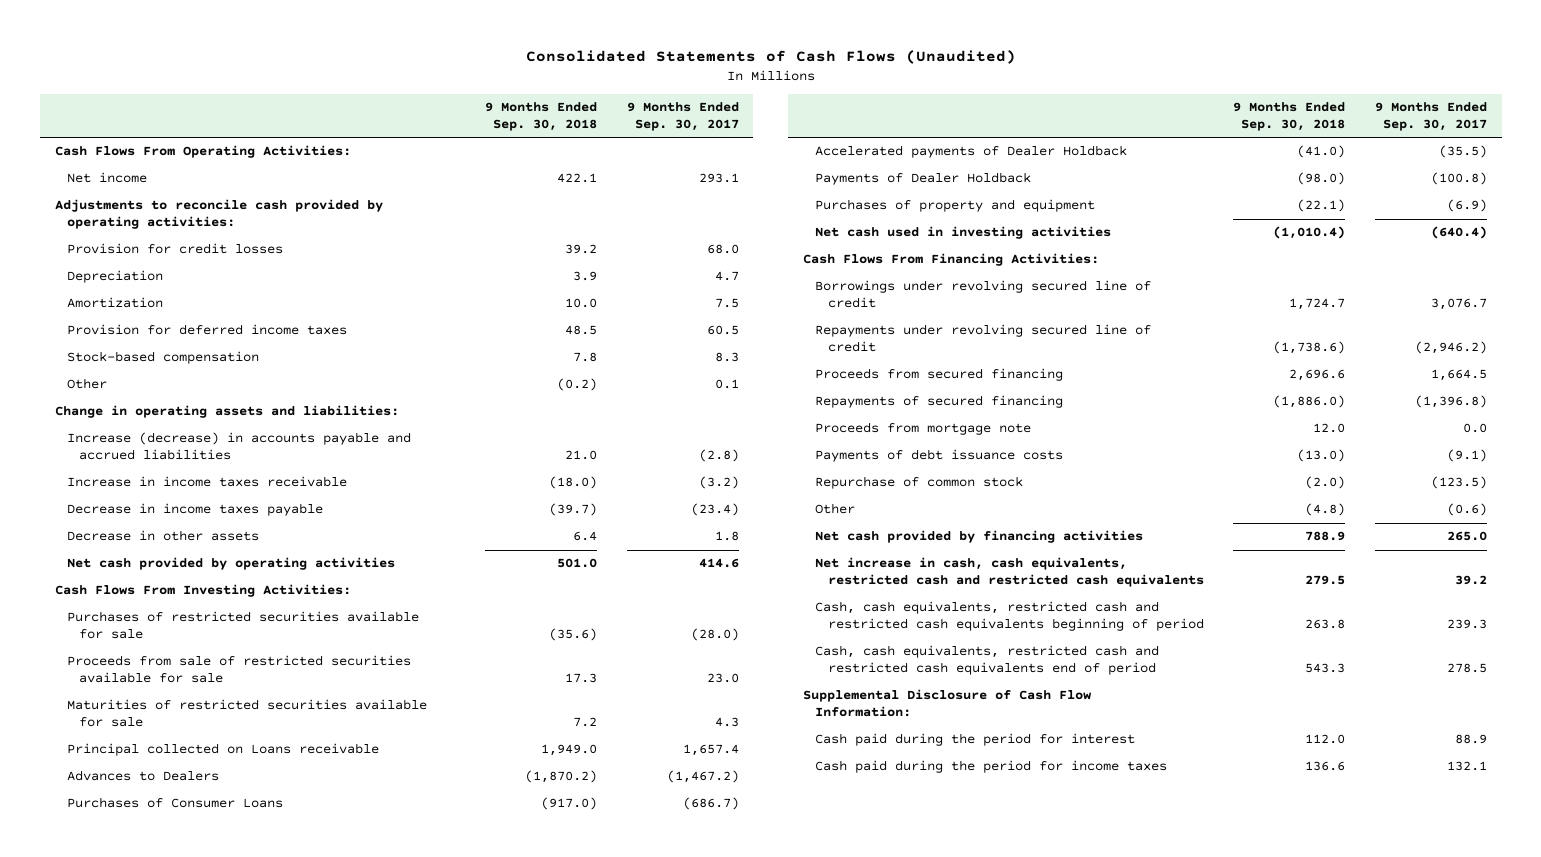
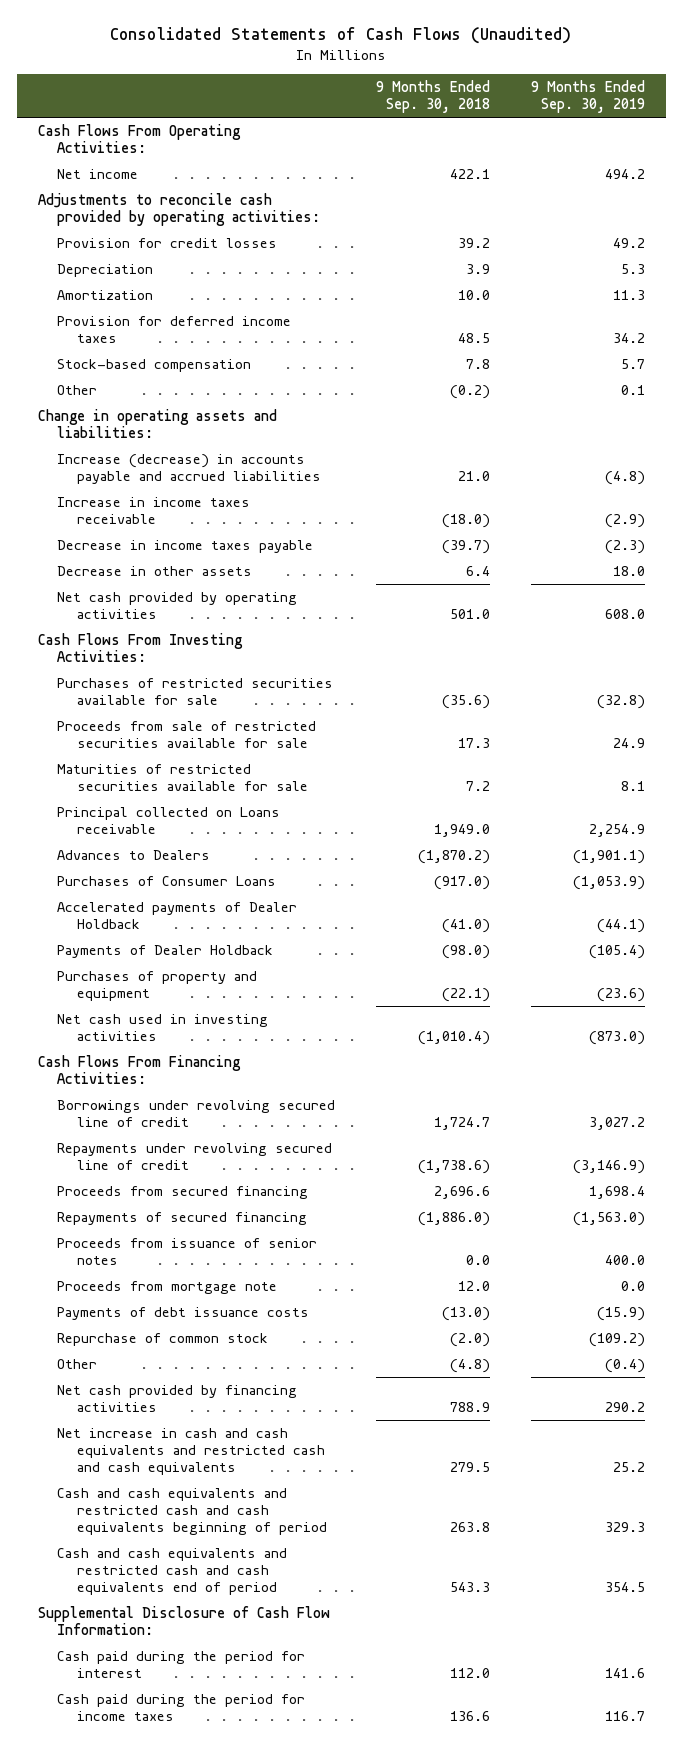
- | 9 Months Ended Sep. 30, 2018 | 9 Months Ended Sep. 30, 2017
+ | 9 Months Ended Sep. 30, 2018 | 9 Months Ended Sep. 30, 2019
+ Proceeds from issuance of senior notes | 0.0 | 400.0
- Net increase in cash, cash equivalents, restricted cash and restricted cash equivalents | 279.5 | 39.2
- Cash, cash equivalents, restricted cash and restricted cash equivalents beginning of period | 263.8 | 239.3
- Cash, cash equivalents, restricted cash and restricted cash equivalents end of period | 543.3 | 278.5
+ Net increase in cash and cash equivalents and restricted cash and cash equivalents | 279.5 | 25.2
+ Cash and cash equivalents and restricted cash and cash equivalents beginning of period | 263.8 | 329.3
+ Cash and cash equivalents and restricted cash and cash equivalents end of period | 543.3 | 354.5

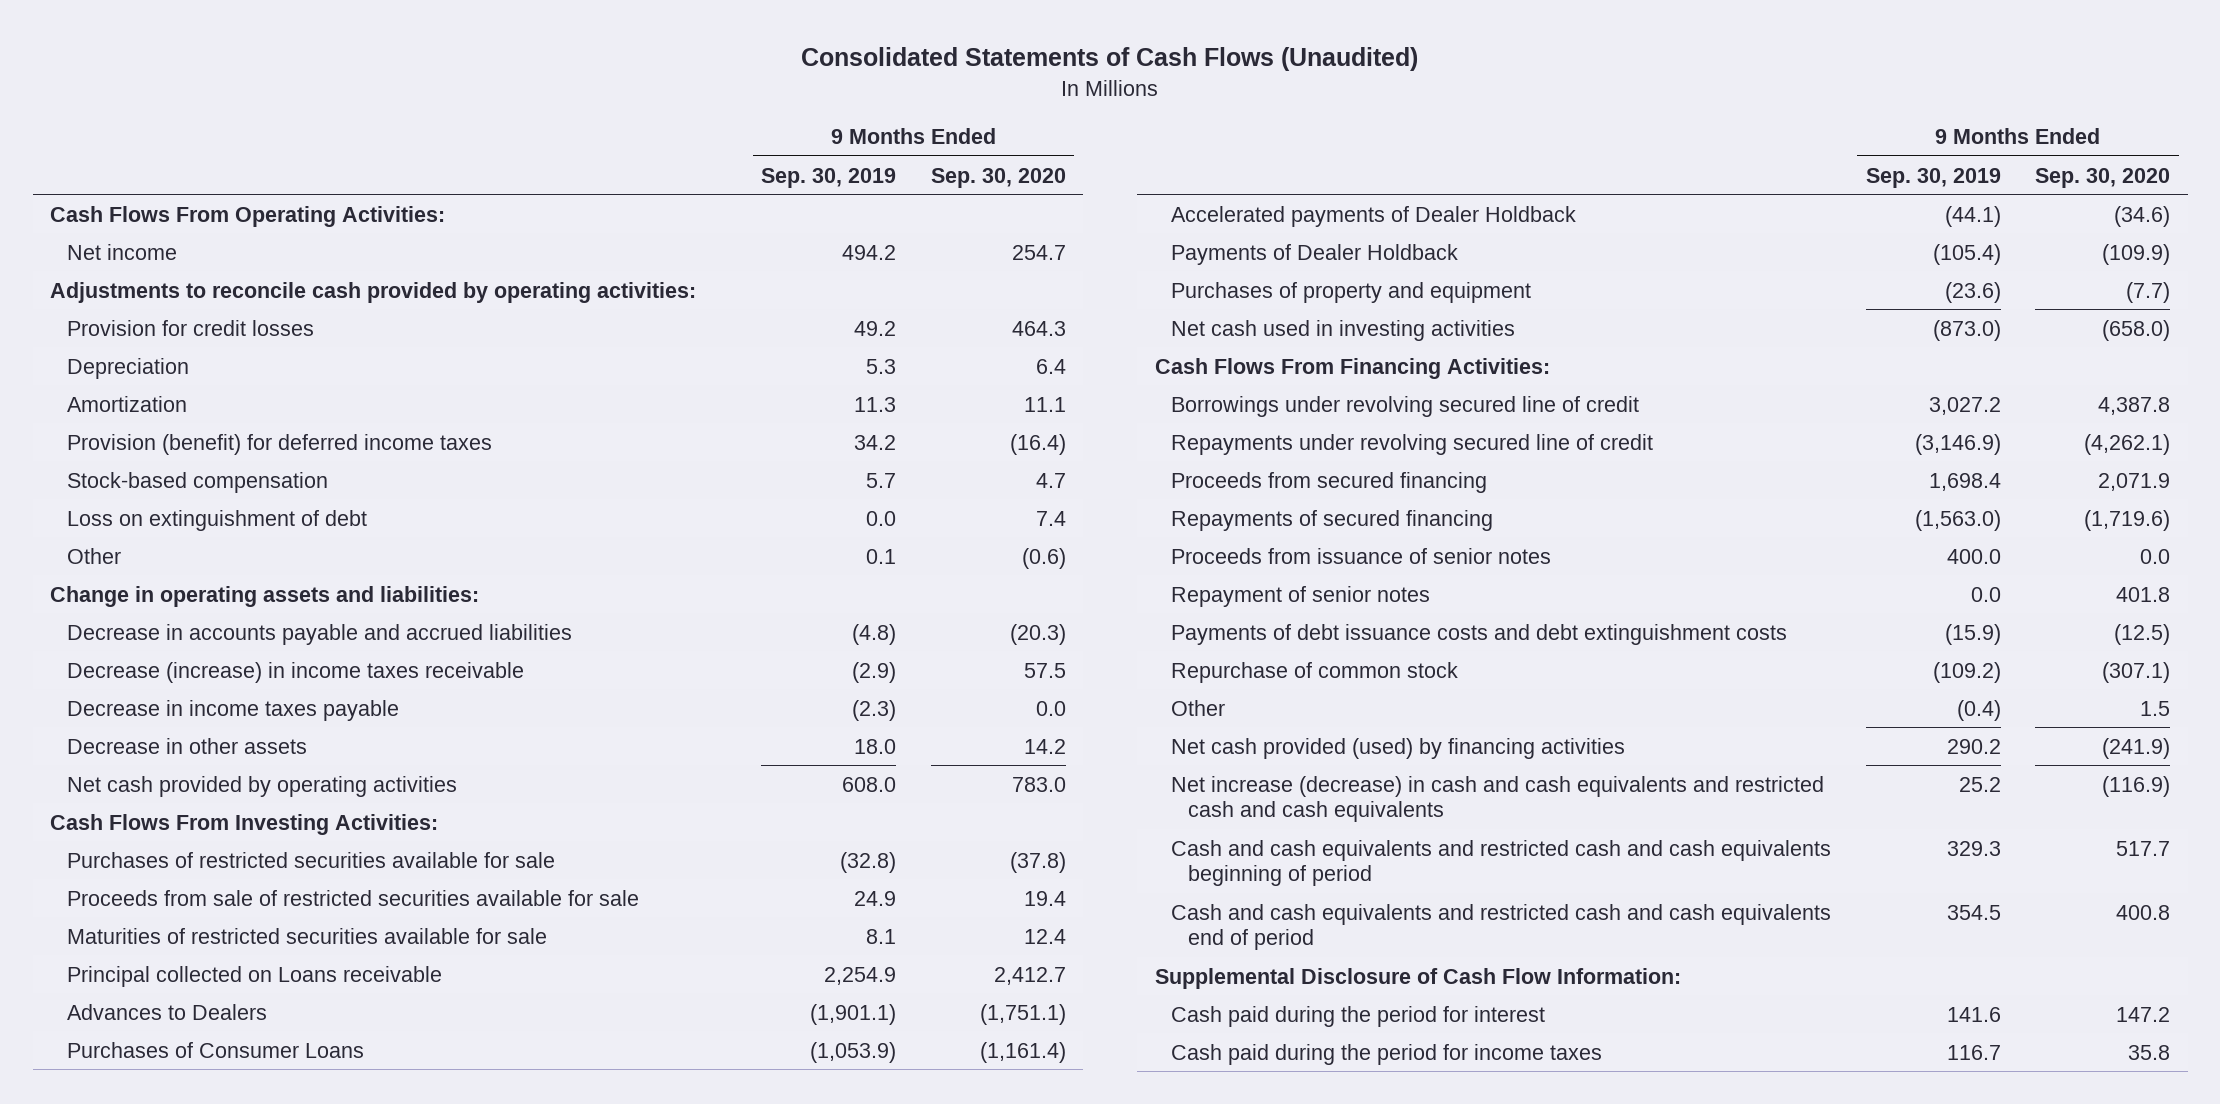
- | 9 Months Ended Sep. 30, 2018 | 9 Months Ended Sep. 30, 2019
+ | 9 Months Ended Sep. 30, 2019 | 9 Months Ended Sep. 30, 2020
- Provision for deferred income taxes | 48.5 | 34.2
+ Provision (benefit) for deferred income taxes | 34.2 | (16.4)
+ Loss on extinguishment of debt | 0.0 | 7.4
- Increase (decrease) in accounts payable and accrued liabilities | 21.0 | (4.8)
- Increase in income taxes receivable | (18.0) | (2.9)
+ Decrease in accounts payable and accrued liabilities | (4.8) | (20.3)
+ Decrease (increase) in income taxes receivable | (2.9) | 57.5
- Proceeds from mortgage note | 12.0 | 0.0
- Payments of debt issuance costs | (13.0) | (15.9)
+ Repayment of senior notes | 0.0 | 401.8
+ Payments of debt issuance costs and debt extinguishment costs | (15.9) | (12.5)
- Net cash provided by financing activities | 788.9 | 290.2
- Net increase in cash and cash equivalents and restricted cash and cash equivalents | 279.5 | 25.2
+ Net cash provided (used) by financing activities | 290.2 | (241.9)
+ Net increase (decrease) in cash and cash equivalents and restricted cash and cash equivalents | 25.2 | (116.9)

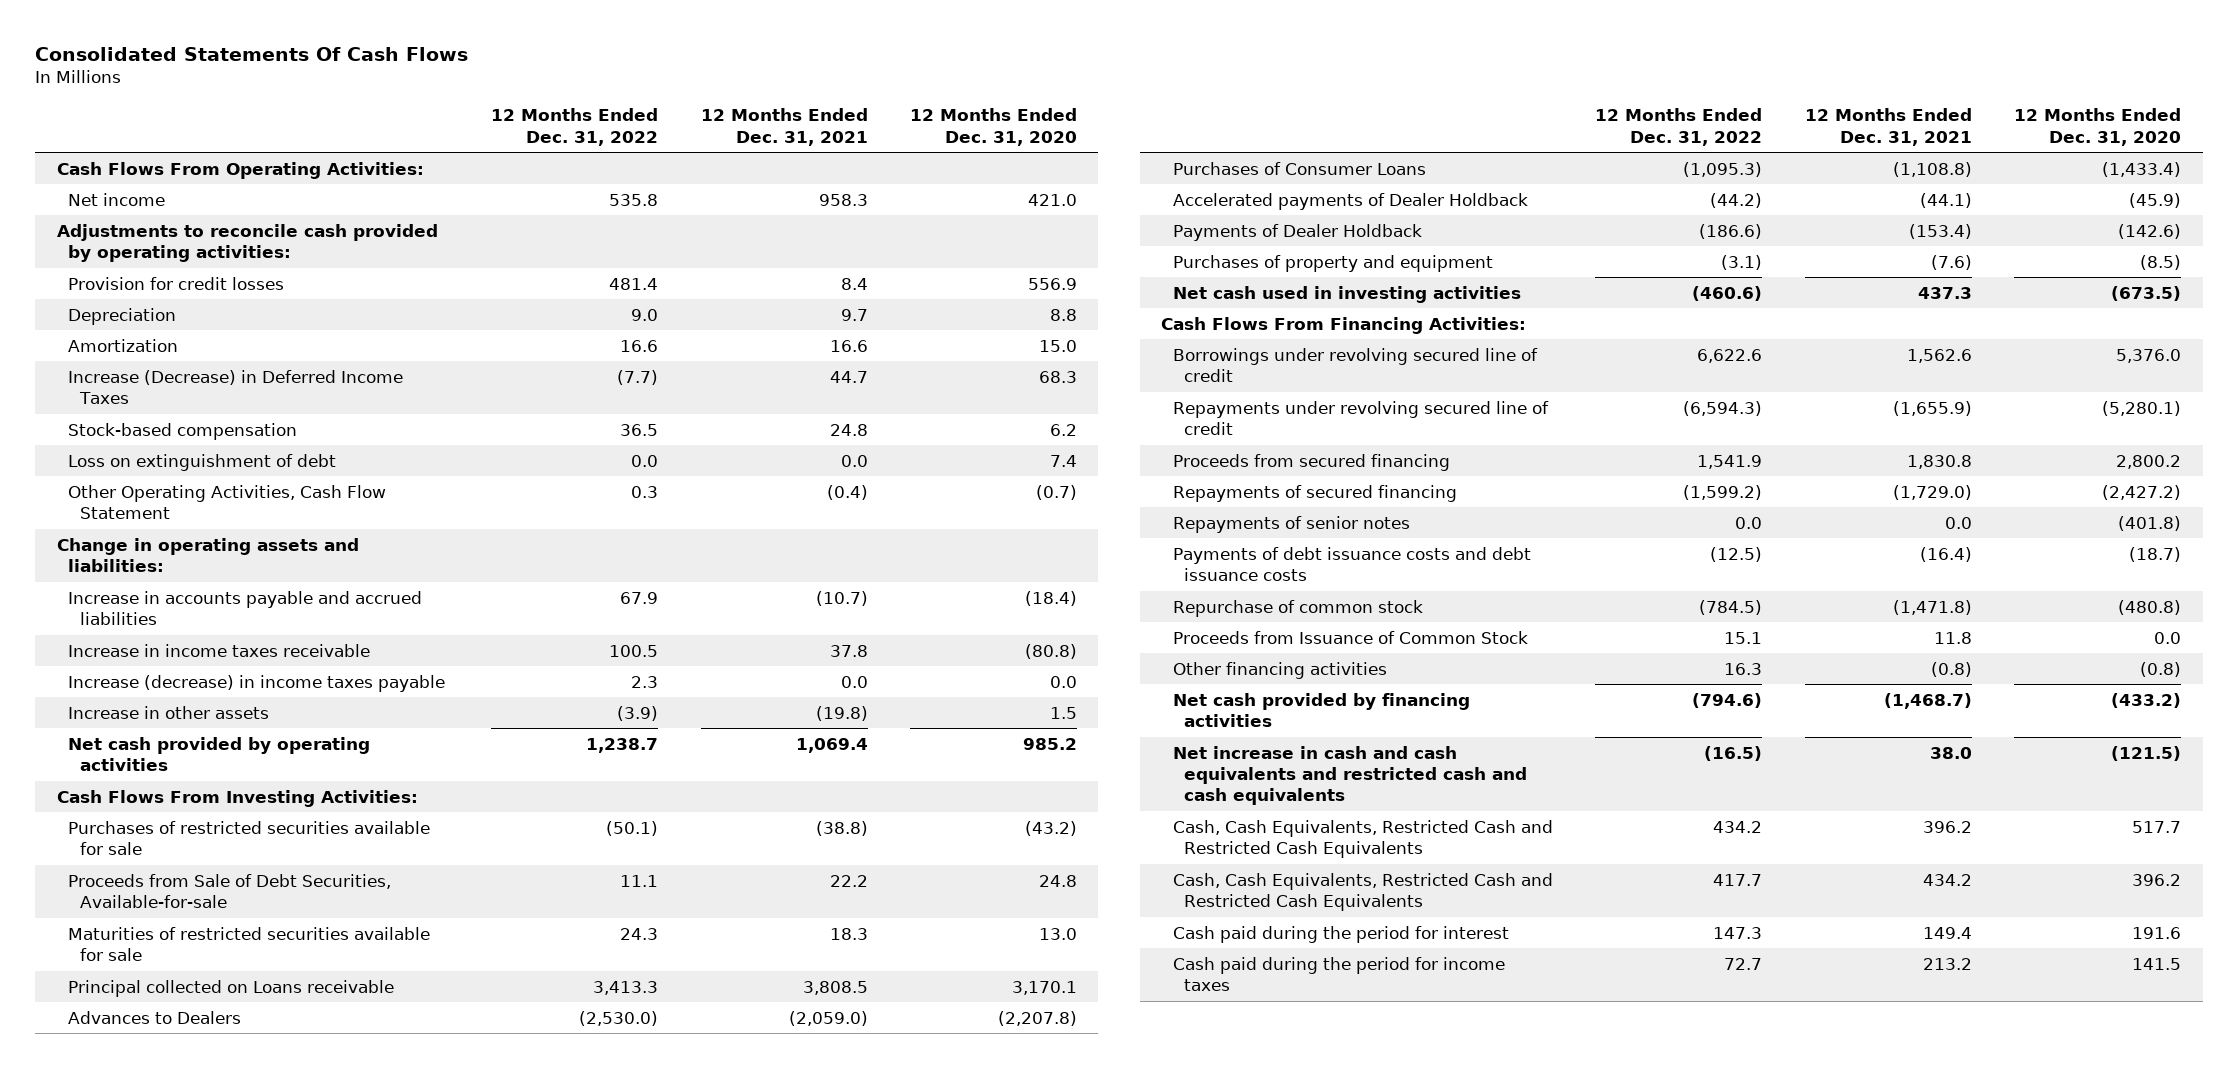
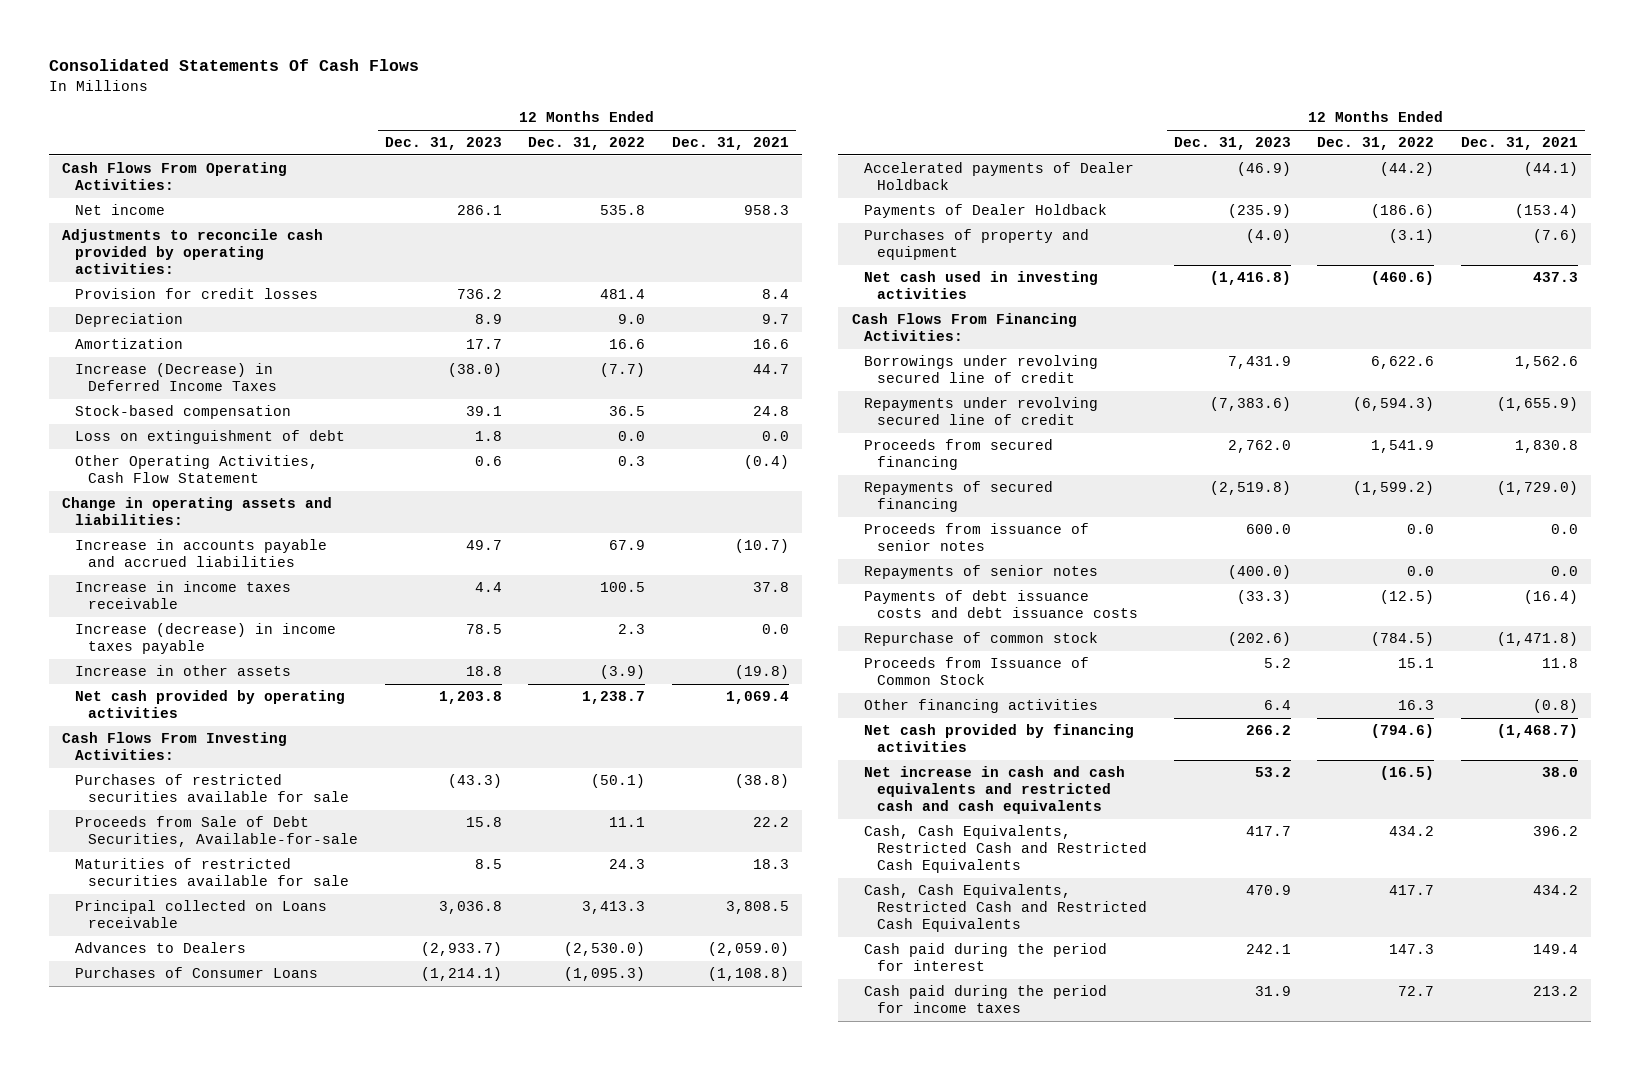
- | 12 Months Ended Dec. 31, 2022 | 12 Months Ended Dec. 31, 2021 | 12 Months Ended Dec. 31, 2020
+ | 12 Months Ended Dec. 31, 2023 | 12 Months Ended Dec. 31, 2022 | 12 Months Ended Dec. 31, 2021
+ Proceeds from issuance of senior notes | 600.0 | 0.0 | 0.0

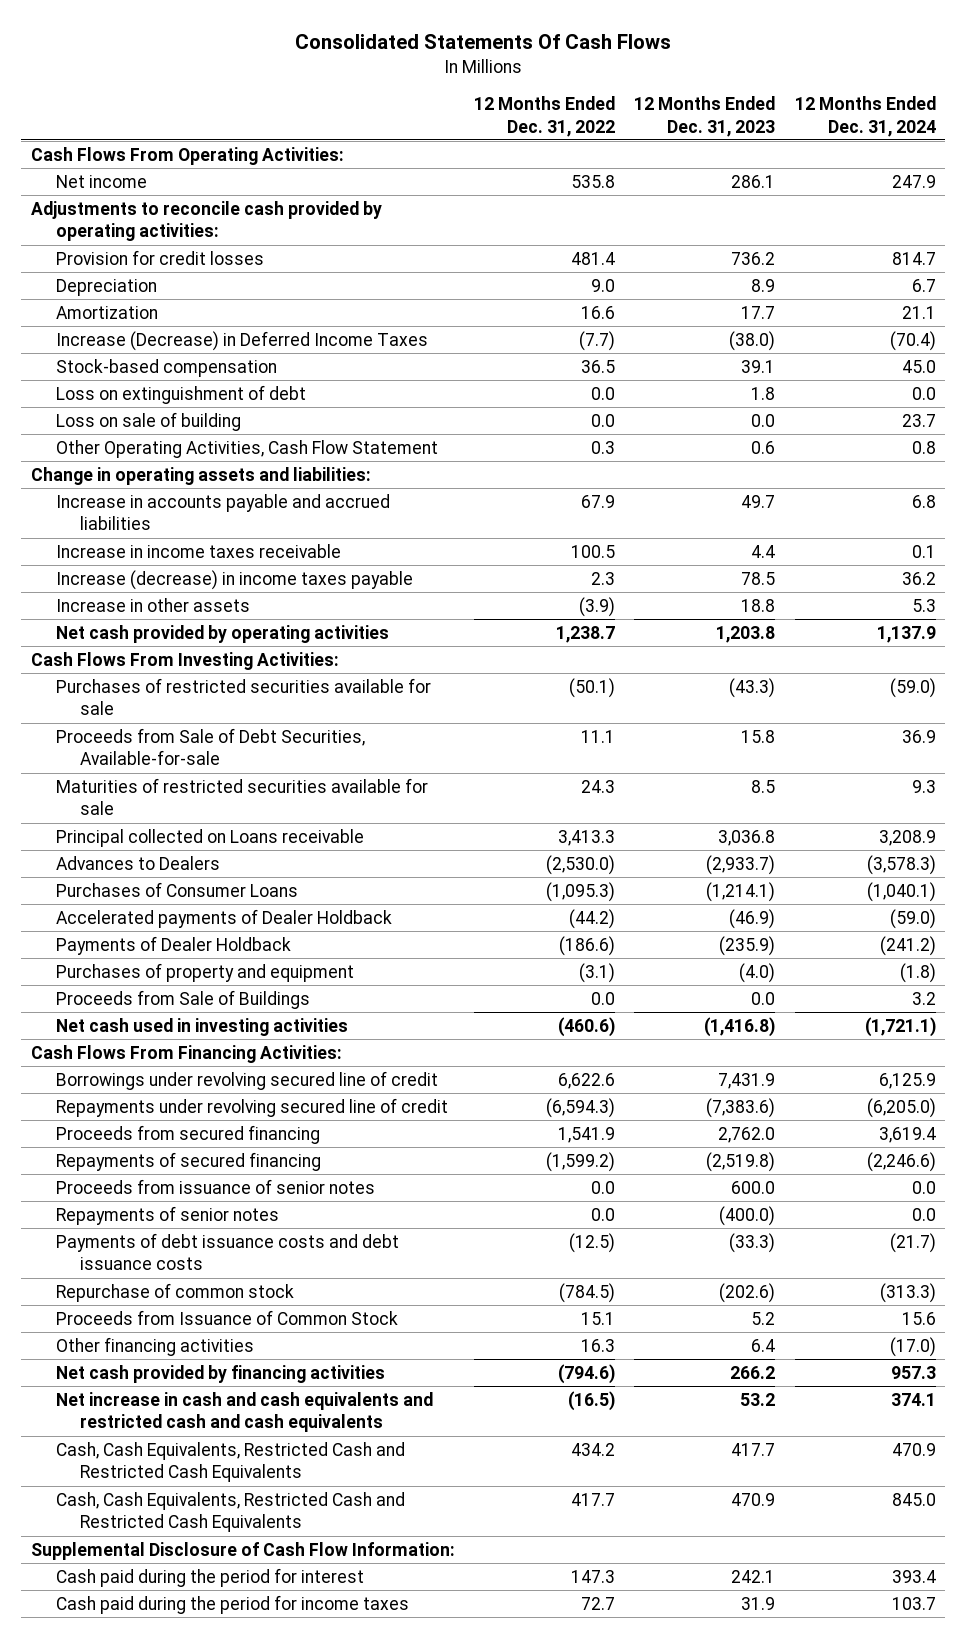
- | 12 Months Ended Dec. 31, 2023 | 12 Months Ended Dec. 31, 2022 | 12 Months Ended Dec. 31, 2021
+ | 12 Months Ended Dec. 31, 2022 | 12 Months Ended Dec. 31, 2023 | 12 Months Ended Dec. 31, 2024
+ Loss on sale of building | 0.0 | 0.0 | 23.7
+ Proceeds from Sale of Buildings | 0.0 | 0.0 | 3.2
+ Supplemental Disclosure of Cash Flow Information:

